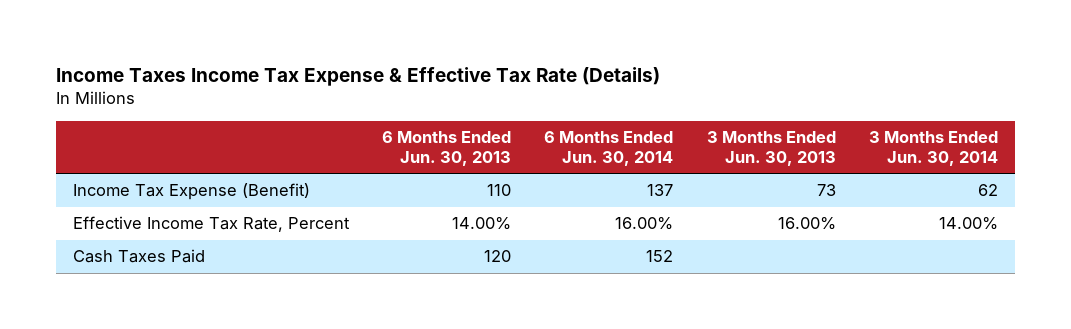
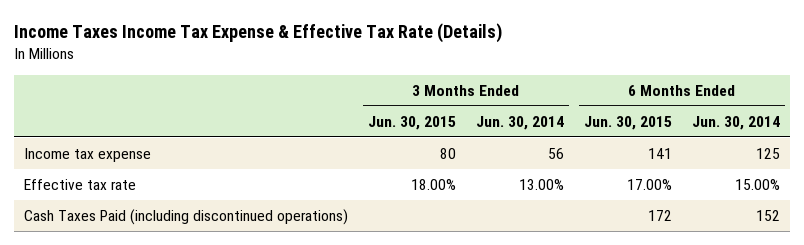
- | 6 Months Ended Jun. 30, 2013 | 6 Months Ended Jun. 30, 2014 | 3 Months Ended Jun. 30, 2013 | 3 Months Ended Jun. 30, 2014
+ | 3 Months Ended Jun. 30, 2015 | 3 Months Ended Jun. 30, 2014 | 6 Months Ended Jun. 30, 2015 | 6 Months Ended Jun. 30, 2014
- Income Tax Expense (Benefit) | 110 | 137 | 73 | 62
- Effective Income Tax Rate, Percent | 14.00% | 16.00% | 16.00% | 14.00%
- Cash Taxes Paid | 120 | 152 | |
+ Income tax expense | 80 | 56 | 141 | 125
+ Effective tax rate | 18.00% | 13.00% | 17.00% | 15.00%
+ Cash Taxes Paid (including discontinued operations) | | | 172 | 152

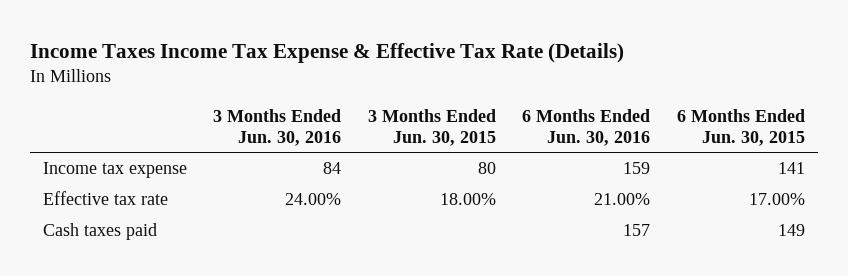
- | 3 Months Ended Jun. 30, 2015 | 3 Months Ended Jun. 30, 2014 | 6 Months Ended Jun. 30, 2015 | 6 Months Ended Jun. 30, 2014
+ | 3 Months Ended Jun. 30, 2016 | 3 Months Ended Jun. 30, 2015 | 6 Months Ended Jun. 30, 2016 | 6 Months Ended Jun. 30, 2015
- Cash Taxes Paid (including discontinued operations) | | | 172 | 152
+ Cash taxes paid | | | 157 | 149

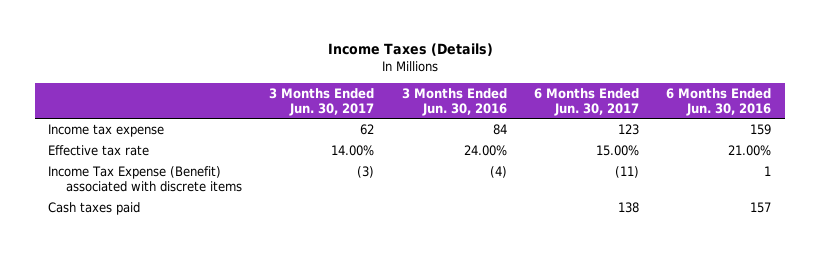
- Income Taxes Income Tax Expense & Effective Tax Rate (Details)
+ Income Taxes (Details)
- | 3 Months Ended Jun. 30, 2016 | 3 Months Ended Jun. 30, 2015 | 6 Months Ended Jun. 30, 2016 | 6 Months Ended Jun. 30, 2015
+ | 3 Months Ended Jun. 30, 2017 | 3 Months Ended Jun. 30, 2016 | 6 Months Ended Jun. 30, 2017 | 6 Months Ended Jun. 30, 2016
+ Income Tax Expense (Benefit) associated with discrete items | (3) | (4) | (11) | 1

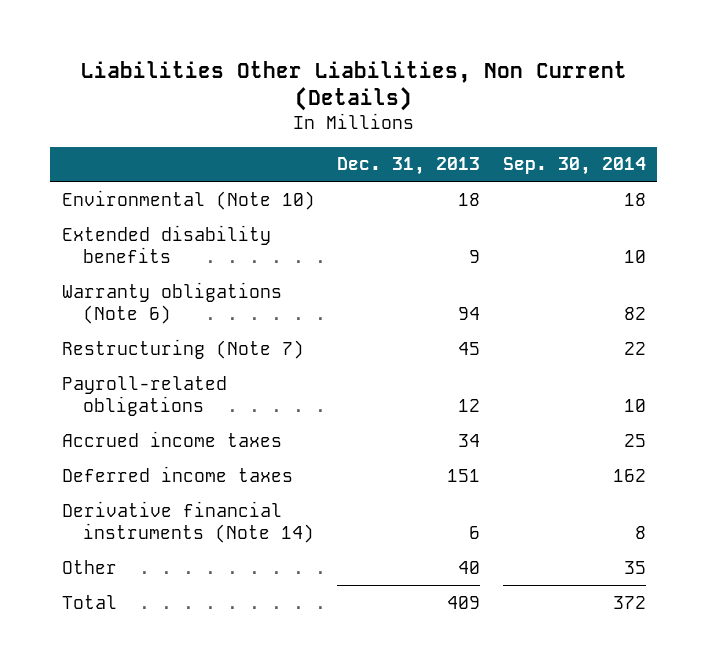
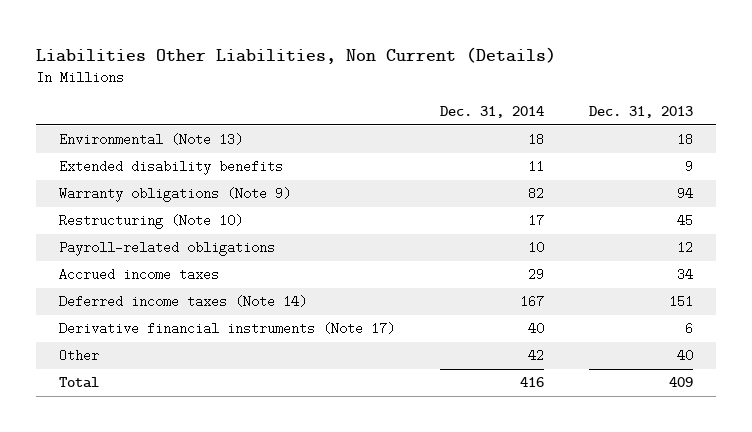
- | Dec. 31, 2013 | Sep. 30, 2014
+ | Dec. 31, 2014 | Dec. 31, 2013
- Environmental (Note 10) | 18 | 18
+ Environmental (Note 13) | 18 | 18
- Warranty obligations (Note 6) | 94 | 82
- Restructuring (Note 7) | 45 | 22
+ Warranty obligations (Note 9) | 82 | 94
+ Restructuring (Note 10) | 17 | 45
- Deferred income taxes | 151 | 162
- Derivative financial instruments (Note 14) | 6 | 8
+ Deferred income taxes (Note 14) | 167 | 151
+ Derivative financial instruments (Note 17) | 40 | 6

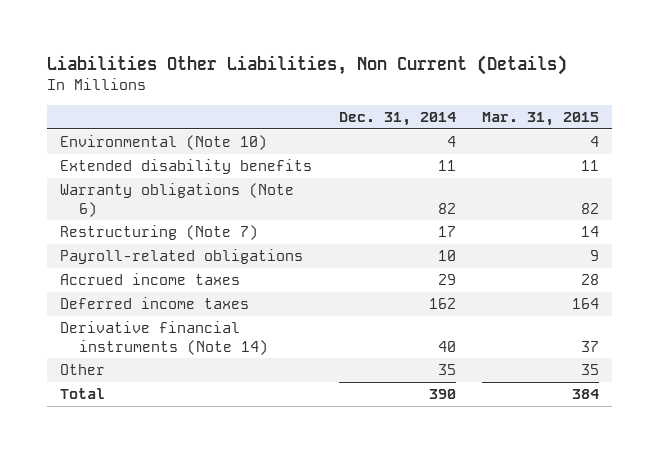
- | Dec. 31, 2014 | Dec. 31, 2013
+ | Dec. 31, 2014 | Mar. 31, 2015
- Environmental (Note 13) | 18 | 18
+ Environmental (Note 10) | 4 | 4
- Warranty obligations (Note 9) | 82 | 94
- Restructuring (Note 10) | 17 | 45
+ Warranty obligations (Note 6) | 82 | 82
+ Restructuring (Note 7) | 17 | 14
- Deferred income taxes (Note 14) | 167 | 151
- Derivative financial instruments (Note 17) | 40 | 6
- Other | 42 | 40
- Total | 416 | 409
+ Deferred income taxes | 162 | 164
+ Derivative financial instruments (Note 14) | 40 | 37
+ Other | 35 | 35
+ Total | 390 | 384

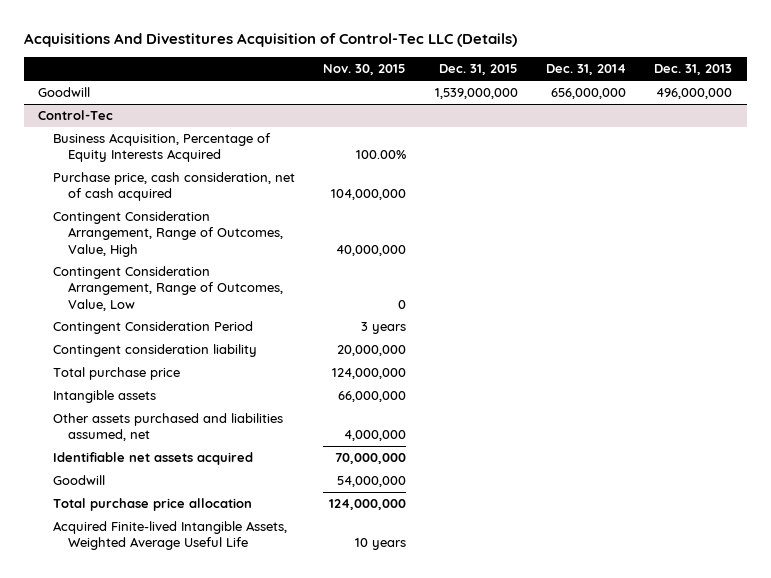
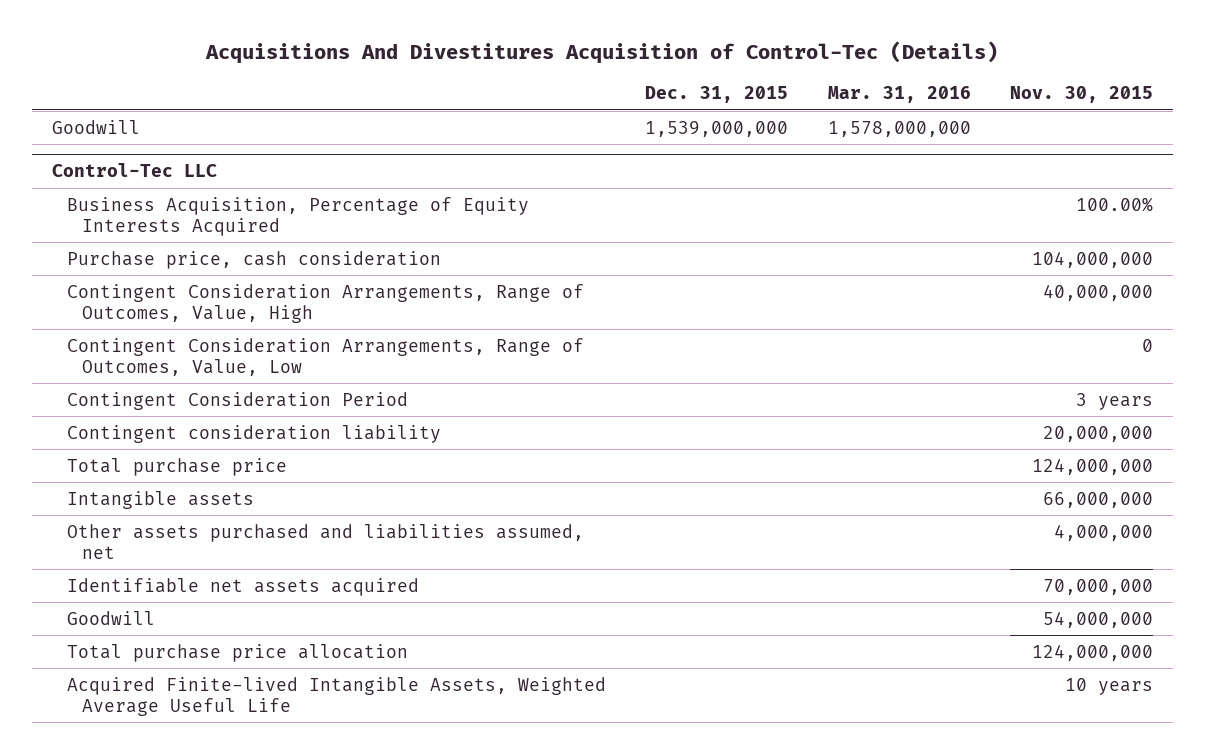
- Acquisitions And Divestitures Acquisition of Control-Tec LLC (Details)
+ Acquisitions And Divestitures Acquisition of Control-Tec (Details)
- | Nov. 30, 2015 | Dec. 31, 2015 | Dec. 31, 2014 | Dec. 31, 2013
+ | Dec. 31, 2015 | Mar. 31, 2016 | Nov. 30, 2015
- Control-Tec
+ Control-Tec LLC
- Purchase price, cash consideration, net of cash acquired | 104,000,000 | | |
- Contingent Consideration Arrangement, Range of Outcomes, Value, High | 40,000,000 | | |
- Contingent Consideration Arrangement, Range of Outcomes, Value, Low | 0 | | |
+ Purchase price, cash consideration | | | 104,000,000
+ Contingent Consideration Arrangements, Range of Outcomes, Value, High | | | 40,000,000
+ Contingent Consideration Arrangements, Range of Outcomes, Value, Low | | | 0

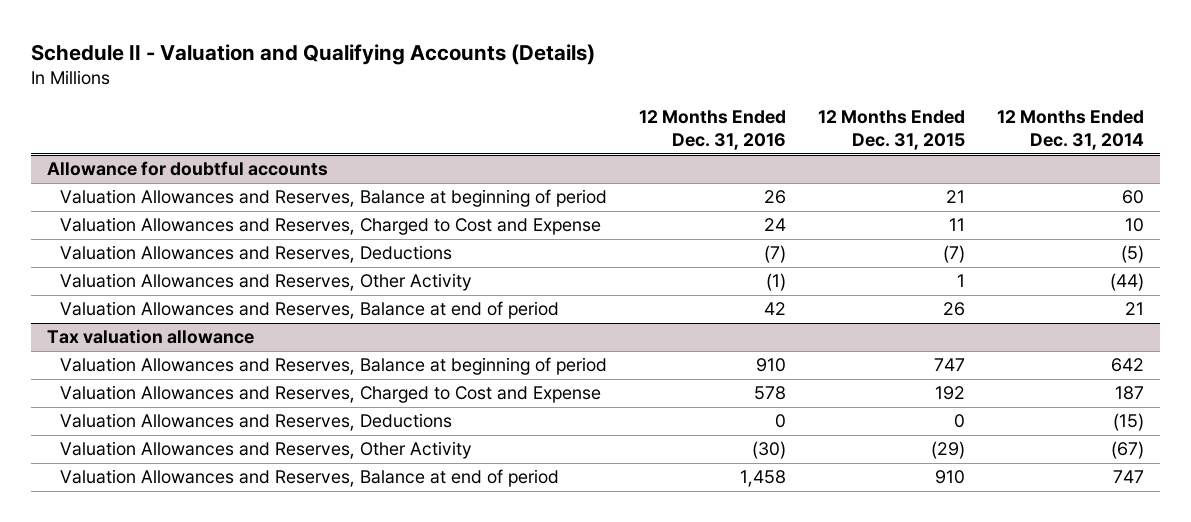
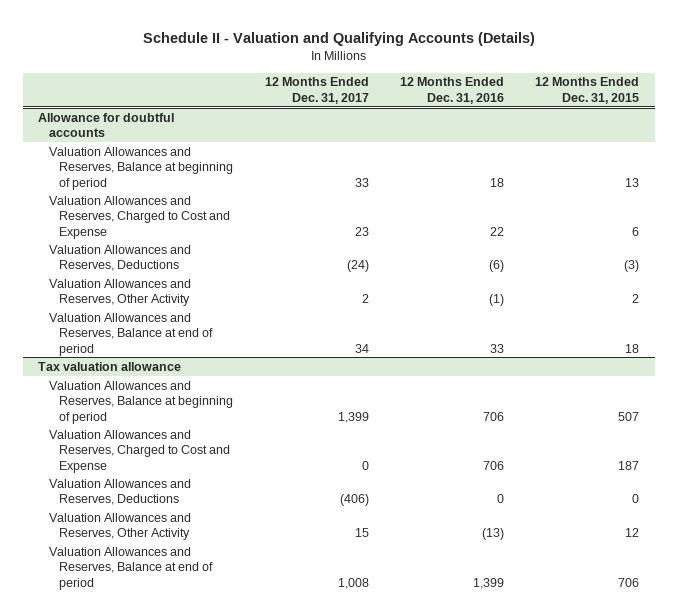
- | 12 Months Ended Dec. 31, 2016 | 12 Months Ended Dec. 31, 2015 | 12 Months Ended Dec. 31, 2014
+ | 12 Months Ended Dec. 31, 2017 | 12 Months Ended Dec. 31, 2016 | 12 Months Ended Dec. 31, 2015
@ Allowance for doubtful accounts
- Valuation Allowances and Reserves, Balance at beginning of period | 26 | 21 | 60
- Valuation Allowances and Reserves, Charged to Cost and Expense | 24 | 11 | 10
- Valuation Allowances and Reserves, Deductions | (7) | (7) | (5)
- Valuation Allowances and Reserves, Other Activity | (1) | 1 | (44)
- Valuation Allowances and Reserves, Balance at end of period | 42 | 26 | 21
+ Valuation Allowances and Reserves, Balance at beginning of period | 33 | 18 | 13
+ Valuation Allowances and Reserves, Charged to Cost and Expense | 23 | 22 | 6
+ Valuation Allowances and Reserves, Deductions | (24) | (6) | (3)
+ Valuation Allowances and Reserves, Other Activity | 2 | (1) | 2
+ Valuation Allowances and Reserves, Balance at end of period | 34 | 33 | 18
@ Tax valuation allowance
- Valuation Allowances and Reserves, Balance at beginning of period | 910 | 747 | 642
- Valuation Allowances and Reserves, Charged to Cost and Expense | 578 | 192 | 187
+ Valuation Allowances and Reserves, Balance at beginning of period | 1,399 | 706 | 507
+ Valuation Allowances and Reserves, Charged to Cost and Expense | 0 | 706 | 187
- Valuation Allowances and Reserves, Other Activity | (30) | (29) | (67)
- Valuation Allowances and Reserves, Balance at end of period | 1,458 | 910 | 747
+ Valuation Allowances and Reserves, Other Activity | 15 | (13) | 12
+ Valuation Allowances and Reserves, Balance at end of period | 1,008 | 1,399 | 706

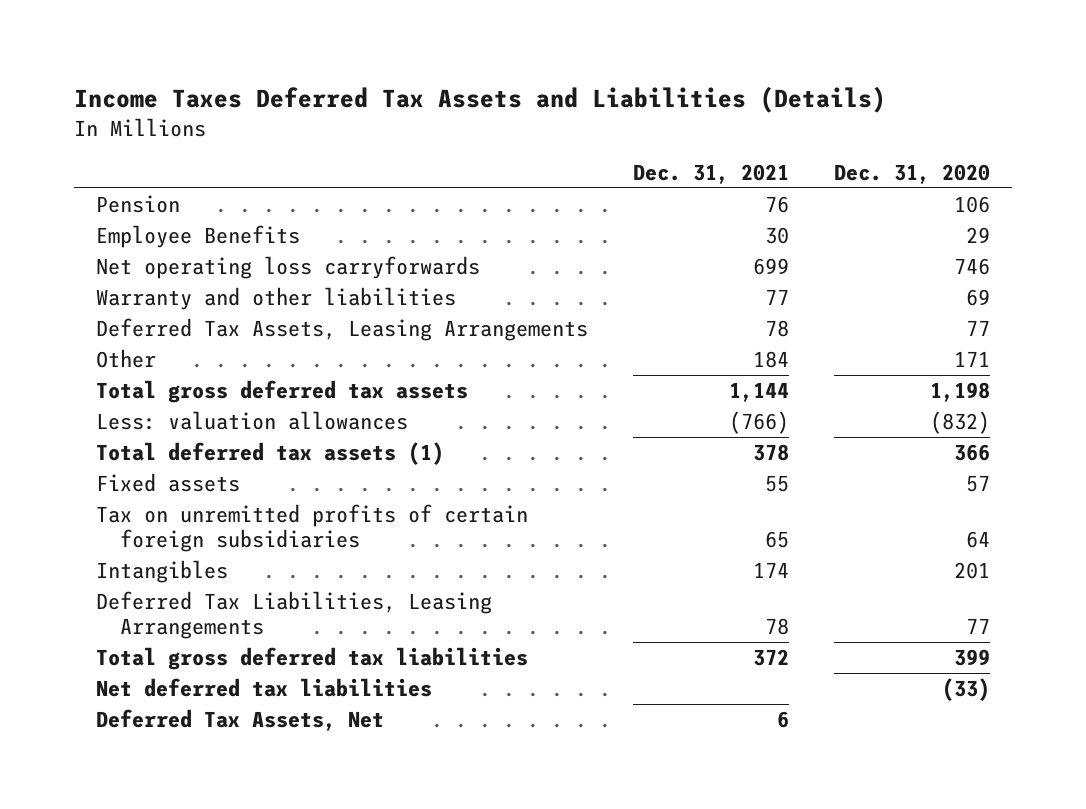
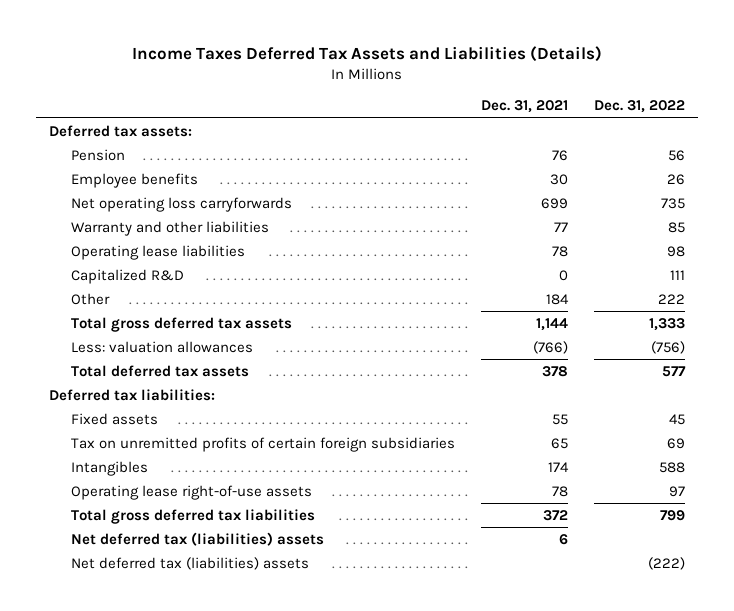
- | Dec. 31, 2021 | Dec. 31, 2020
+ | Dec. 31, 2021 | Dec. 31, 2022
+ Deferred tax assets:
- Employee Benefits | 30 | 29
+ Employee benefits | 30 | 26
- Deferred Tax Assets, Leasing Arrangements | 78 | 77
+ Operating lease liabilities | 78 | 98
+ Capitalized R&D | 0 | 111
- Total deferred tax assets (1) | 378 | 366
+ Total deferred tax assets | 378 | 577
+ Deferred tax liabilities:
- Deferred Tax Liabilities, Leasing Arrangements | 78 | 77
+ Operating lease right-of-use assets | 78 | 97
- Net deferred tax liabilities | | (33)
- Deferred Tax Assets, Net | 6 |
+ Net deferred tax (liabilities) assets | 6 |
+ Net deferred tax (liabilities) assets | | (222)

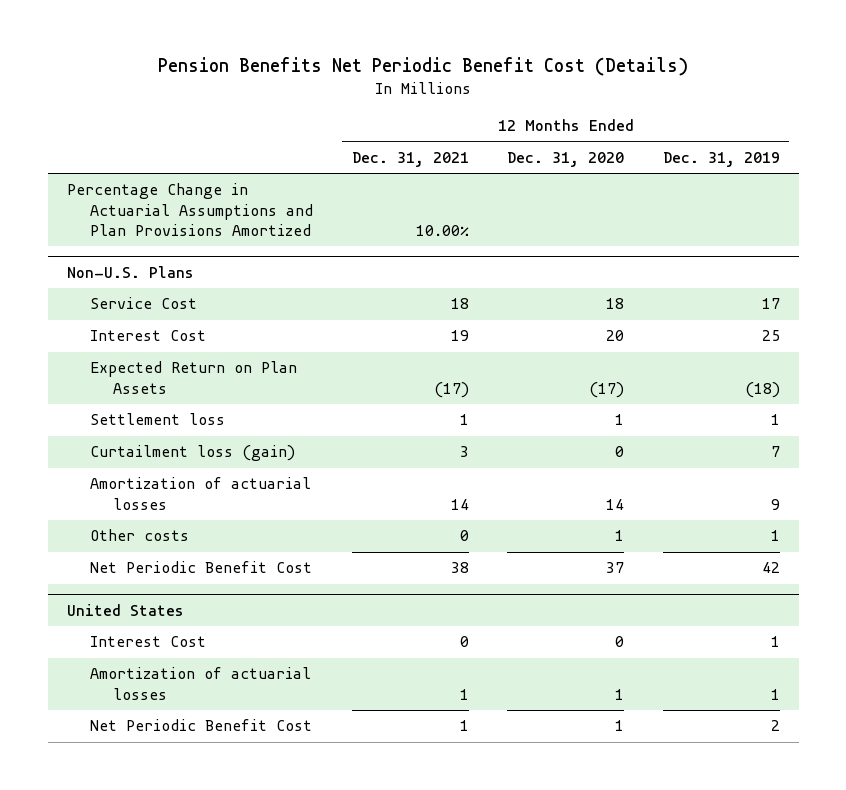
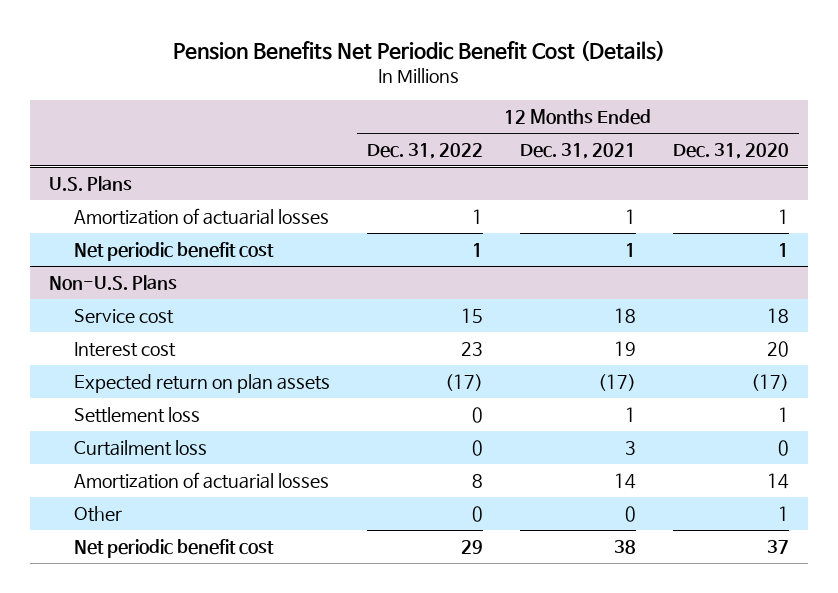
- | 12 Months Ended Dec. 31, 2021 | 12 Months Ended Dec. 31, 2020 | 12 Months Ended Dec. 31, 2019
+ | 12 Months Ended Dec. 31, 2022 | 12 Months Ended Dec. 31, 2021 | 12 Months Ended Dec. 31, 2020
- Percentage Change in Actuarial Assumptions and Plan Provisions Amortized | 10.00% | |
+ U.S. Plans
+ Amortization of actuarial losses | 1 | 1 | 1
+ Net periodic benefit cost | 1 | 1 | 1
@ Non-U.S. Plans
- Service Cost | 18 | 18 | 17
- Interest Cost | 19 | 20 | 25
- Expected Return on Plan Assets | (17) | (17) | (18)
+ Service cost | 15 | 18 | 18
+ Interest cost | 23 | 19 | 20
+ Expected return on plan assets | (17) | (17) | (17)
- Curtailment loss (gain) | 3 | 0 | 7
+ Curtailment loss | 0 | 3 | 0
- Other costs | 0 | 1 | 1
- Net Periodic Benefit Cost | 38 | 37 | 42
- United States
- Interest Cost | 0 | 0 | 1
- Amortization of actuarial losses | 1 | 1 | 1
- Net Periodic Benefit Cost | 1 | 1 | 2
@ Non-U.S. Plans
+ Other | 0 | 0 | 1
+ Net periodic benefit cost | 29 | 38 | 37

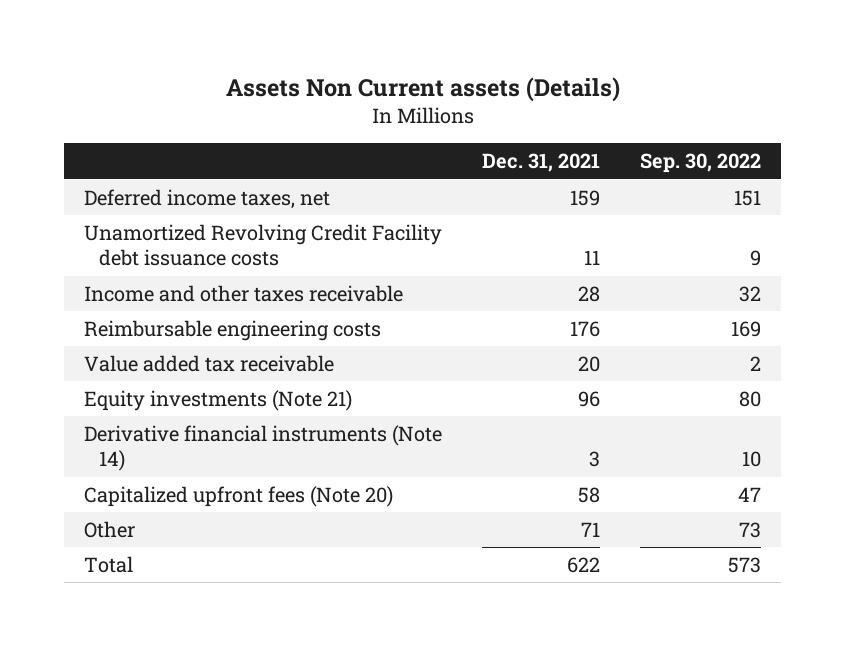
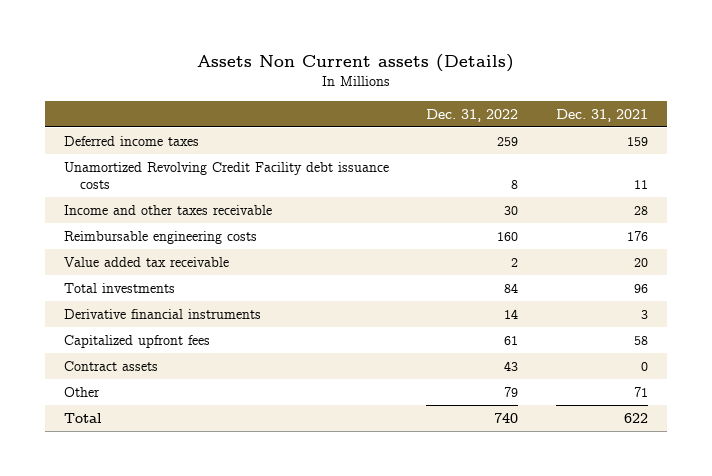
- | Dec. 31, 2021 | Sep. 30, 2022
+ | Dec. 31, 2022 | Dec. 31, 2021
- Deferred income taxes, net | 159 | 151
+ Deferred income taxes | 259 | 159
- Equity investments (Note 21) | 96 | 80
- Derivative financial instruments (Note 14) | 3 | 10
- Capitalized upfront fees (Note 20) | 58 | 47
+ Total investments | 84 | 96
+ Derivative financial instruments | 14 | 3
+ Capitalized upfront fees | 61 | 58
+ Contract assets | 43 | 0

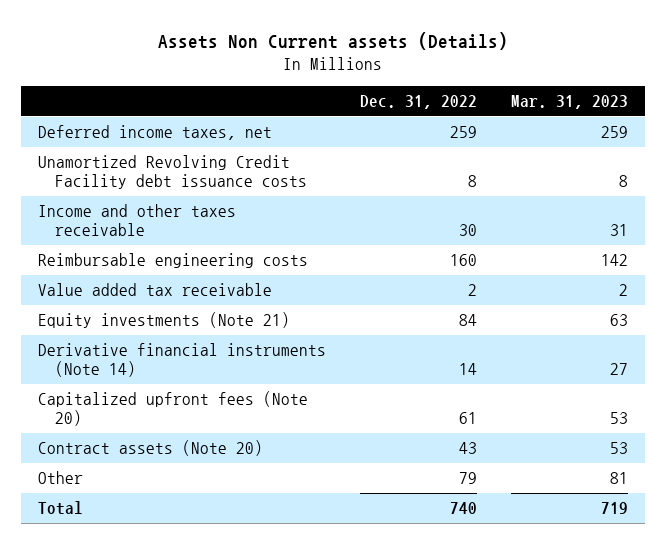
- | Dec. 31, 2022 | Dec. 31, 2021
+ | Dec. 31, 2022 | Mar. 31, 2023
- Deferred income taxes | 259 | 159
+ Deferred income taxes, net | 259 | 259
- Total investments | 84 | 96
- Derivative financial instruments | 14 | 3
- Capitalized upfront fees | 61 | 58
- Contract assets | 43 | 0
+ Equity investments (Note 21) | 84 | 63
+ Derivative financial instruments (Note 14) | 14 | 27
+ Capitalized upfront fees (Note 20) | 61 | 53
+ Contract assets (Note 20) | 43 | 53

